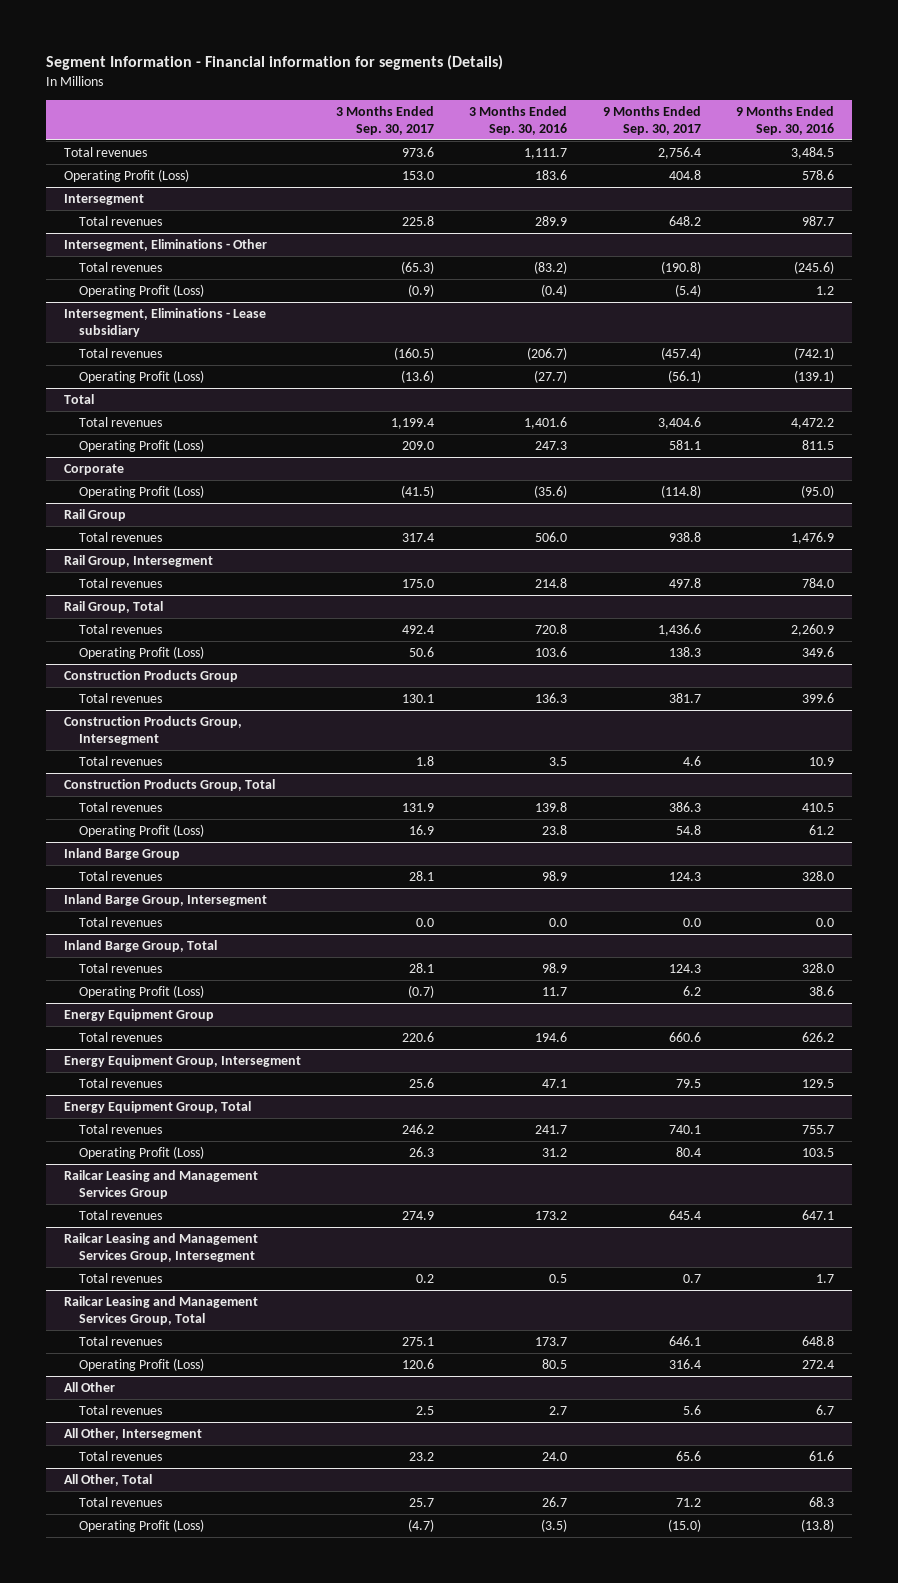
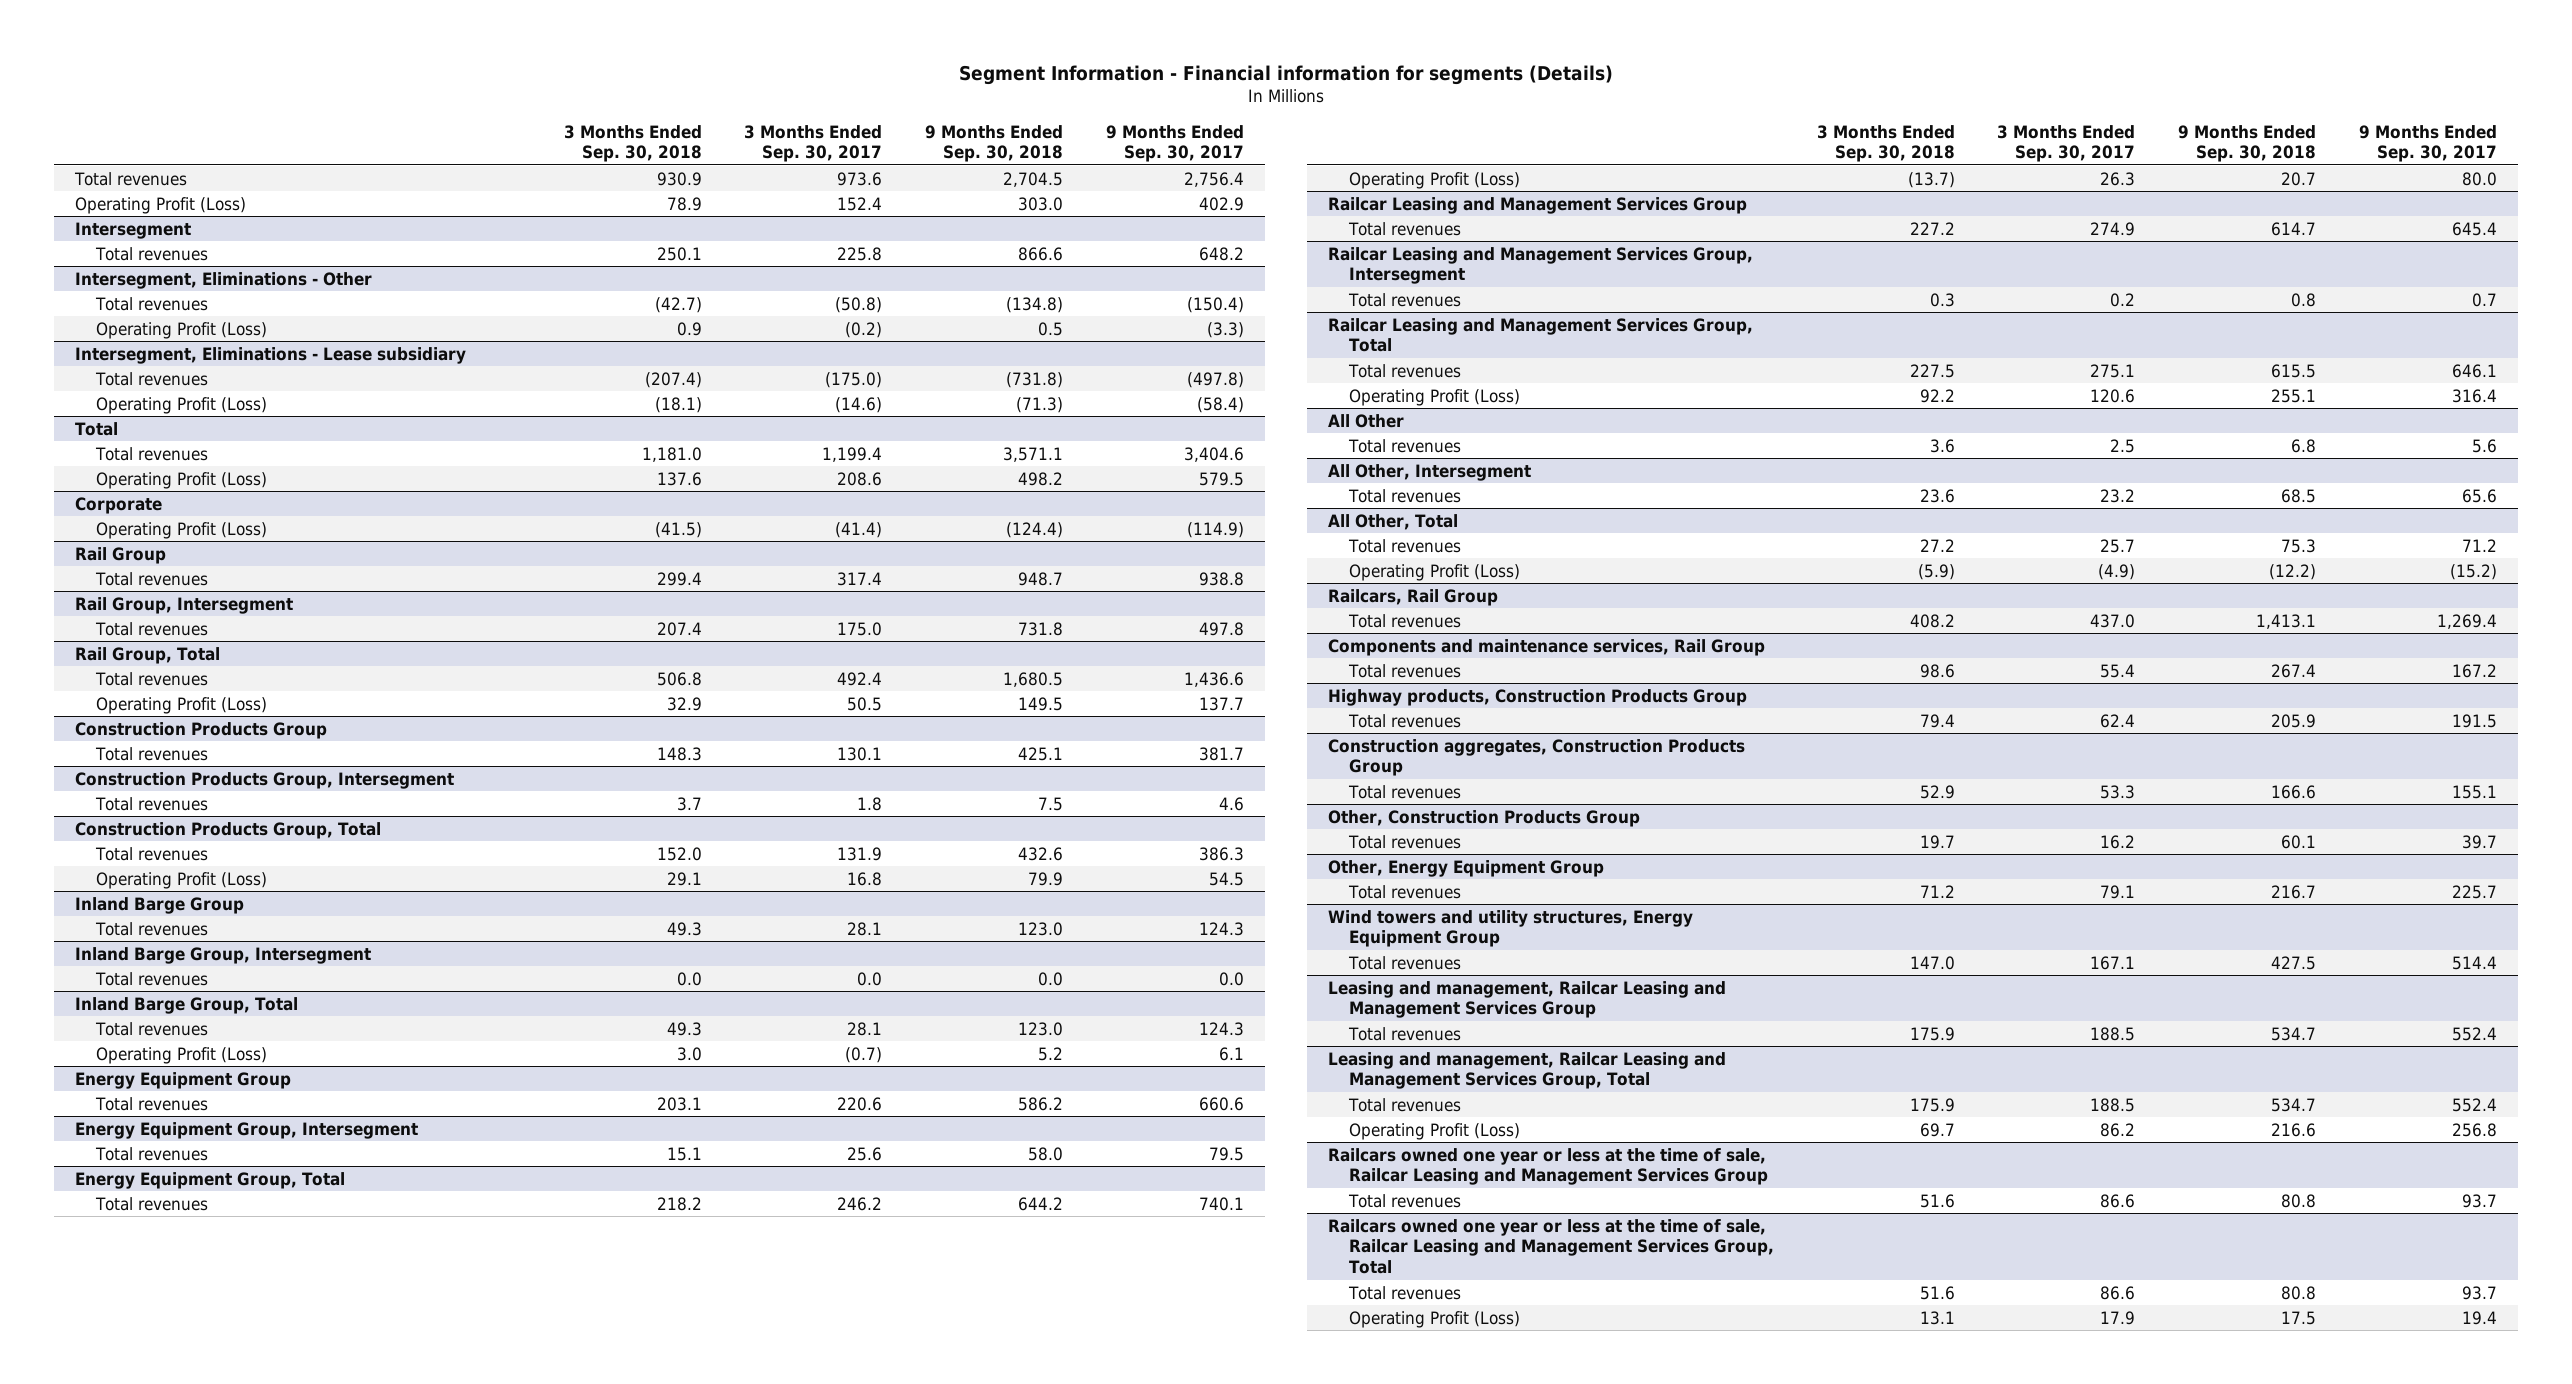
- | 3 Months Ended Sep. 30, 2017 | 3 Months Ended Sep. 30, 2016 | 9 Months Ended Sep. 30, 2017 | 9 Months Ended Sep. 30, 2016
+ | 3 Months Ended Sep. 30, 2018 | 3 Months Ended Sep. 30, 2017 | 9 Months Ended Sep. 30, 2018 | 9 Months Ended Sep. 30, 2017
- Operating Profit (Loss) | 153.0 | 183.6 | 404.8 | 578.6
+ Operating Profit (Loss) | 78.9 | 152.4 | 303.0 | 402.9
@ Intersegment, Eliminations - Other
- Total revenues | (65.3) | (83.2) | (190.8) | (245.6)
- Operating Profit (Loss) | (0.9) | (0.4) | (5.4) | 1.2
+ Total revenues | (42.7) | (50.8) | (134.8) | (150.4)
+ Operating Profit (Loss) | 0.9 | (0.2) | 0.5 | (3.3)
@ Intersegment, Eliminations - Lease subsidiary
- Total revenues | (160.5) | (206.7) | (457.4) | (742.1)
- Operating Profit (Loss) | (13.6) | (27.7) | (56.1) | (139.1)
+ Total revenues | (207.4) | (175.0) | (731.8) | (497.8)
+ Operating Profit (Loss) | (18.1) | (14.6) | (71.3) | (58.4)
@ Total
- Operating Profit (Loss) | 209.0 | 247.3 | 581.1 | 811.5
+ Operating Profit (Loss) | 137.6 | 208.6 | 498.2 | 579.5
@ Corporate
- Operating Profit (Loss) | (41.5) | (35.6) | (114.8) | (95.0)
+ Operating Profit (Loss) | (41.5) | (41.4) | (124.4) | (114.9)
@ Rail Group, Total
- Operating Profit (Loss) | 50.6 | 103.6 | 138.3 | 349.6
+ Operating Profit (Loss) | 32.9 | 50.5 | 149.5 | 137.7
@ Construction Products Group, Total
- Operating Profit (Loss) | 16.9 | 23.8 | 54.8 | 61.2
+ Operating Profit (Loss) | 29.1 | 16.8 | 79.9 | 54.5
@ Inland Barge Group, Total
- Operating Profit (Loss) | (0.7) | 11.7 | 6.2 | 38.6
+ Operating Profit (Loss) | 3.0 | (0.7) | 5.2 | 6.1
@ Energy Equipment Group, Total
- Operating Profit (Loss) | 26.3 | 31.2 | 80.4 | 103.5
+ Operating Profit (Loss) | (13.7) | 26.3 | 20.7 | 80.0
@ All Other, Total
- Operating Profit (Loss) | (4.7) | (3.5) | (15.0) | (13.8)
+ Operating Profit (Loss) | (5.9) | (4.9) | (12.2) | (15.2)
+ Railcars, Rail Group
+ Total revenues | 408.2 | 437.0 | 1,413.1 | 1,269.4
+ Components and maintenance services, Rail Group
+ Total revenues | 98.6 | 55.4 | 267.4 | 167.2
+ Highway products, Construction Products Group
+ Total revenues | 79.4 | 62.4 | 205.9 | 191.5
+ Construction aggregates, Construction Products Group
+ Total revenues | 52.9 | 53.3 | 166.6 | 155.1
+ Other, Construction Products Group
+ Total revenues | 19.7 | 16.2 | 60.1 | 39.7
+ Other, Energy Equipment Group
+ Total revenues | 71.2 | 79.1 | 216.7 | 225.7
+ Wind towers and utility structures, Energy Equipment Group
+ Total revenues | 147.0 | 167.1 | 427.5 | 514.4
+ Leasing and management, Railcar Leasing and Management Services Group
+ Total revenues | 175.9 | 188.5 | 534.7 | 552.4
+ Leasing and management, Railcar Leasing and Management Services Group, Total
+ Total revenues | 175.9 | 188.5 | 534.7 | 552.4
+ Operating Profit (Loss) | 69.7 | 86.2 | 216.6 | 256.8
+ Railcars owned one year or less at the time of sale, Railcar Leasing and Management Services Group
+ Total revenues | 51.6 | 86.6 | 80.8 | 93.7
+ Railcars owned one year or less at the time of sale, Railcar Leasing and Management Services Group, Total
+ Total revenues | 51.6 | 86.6 | 80.8 | 93.7
+ Operating Profit (Loss) | 13.1 | 17.9 | 17.5 | 19.4

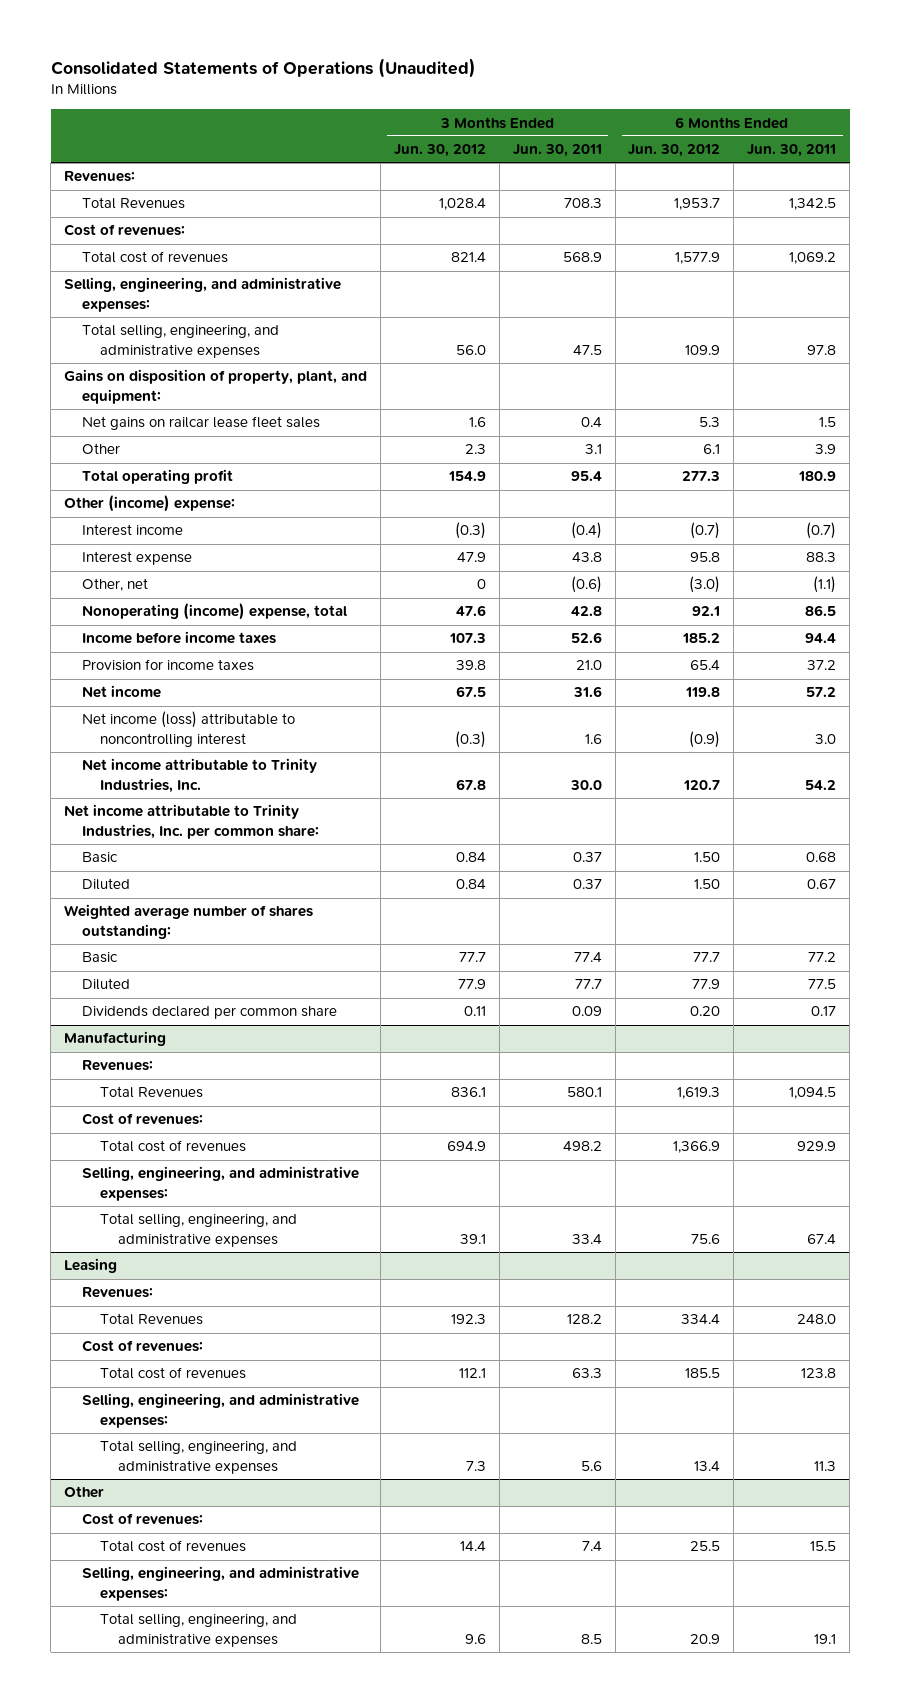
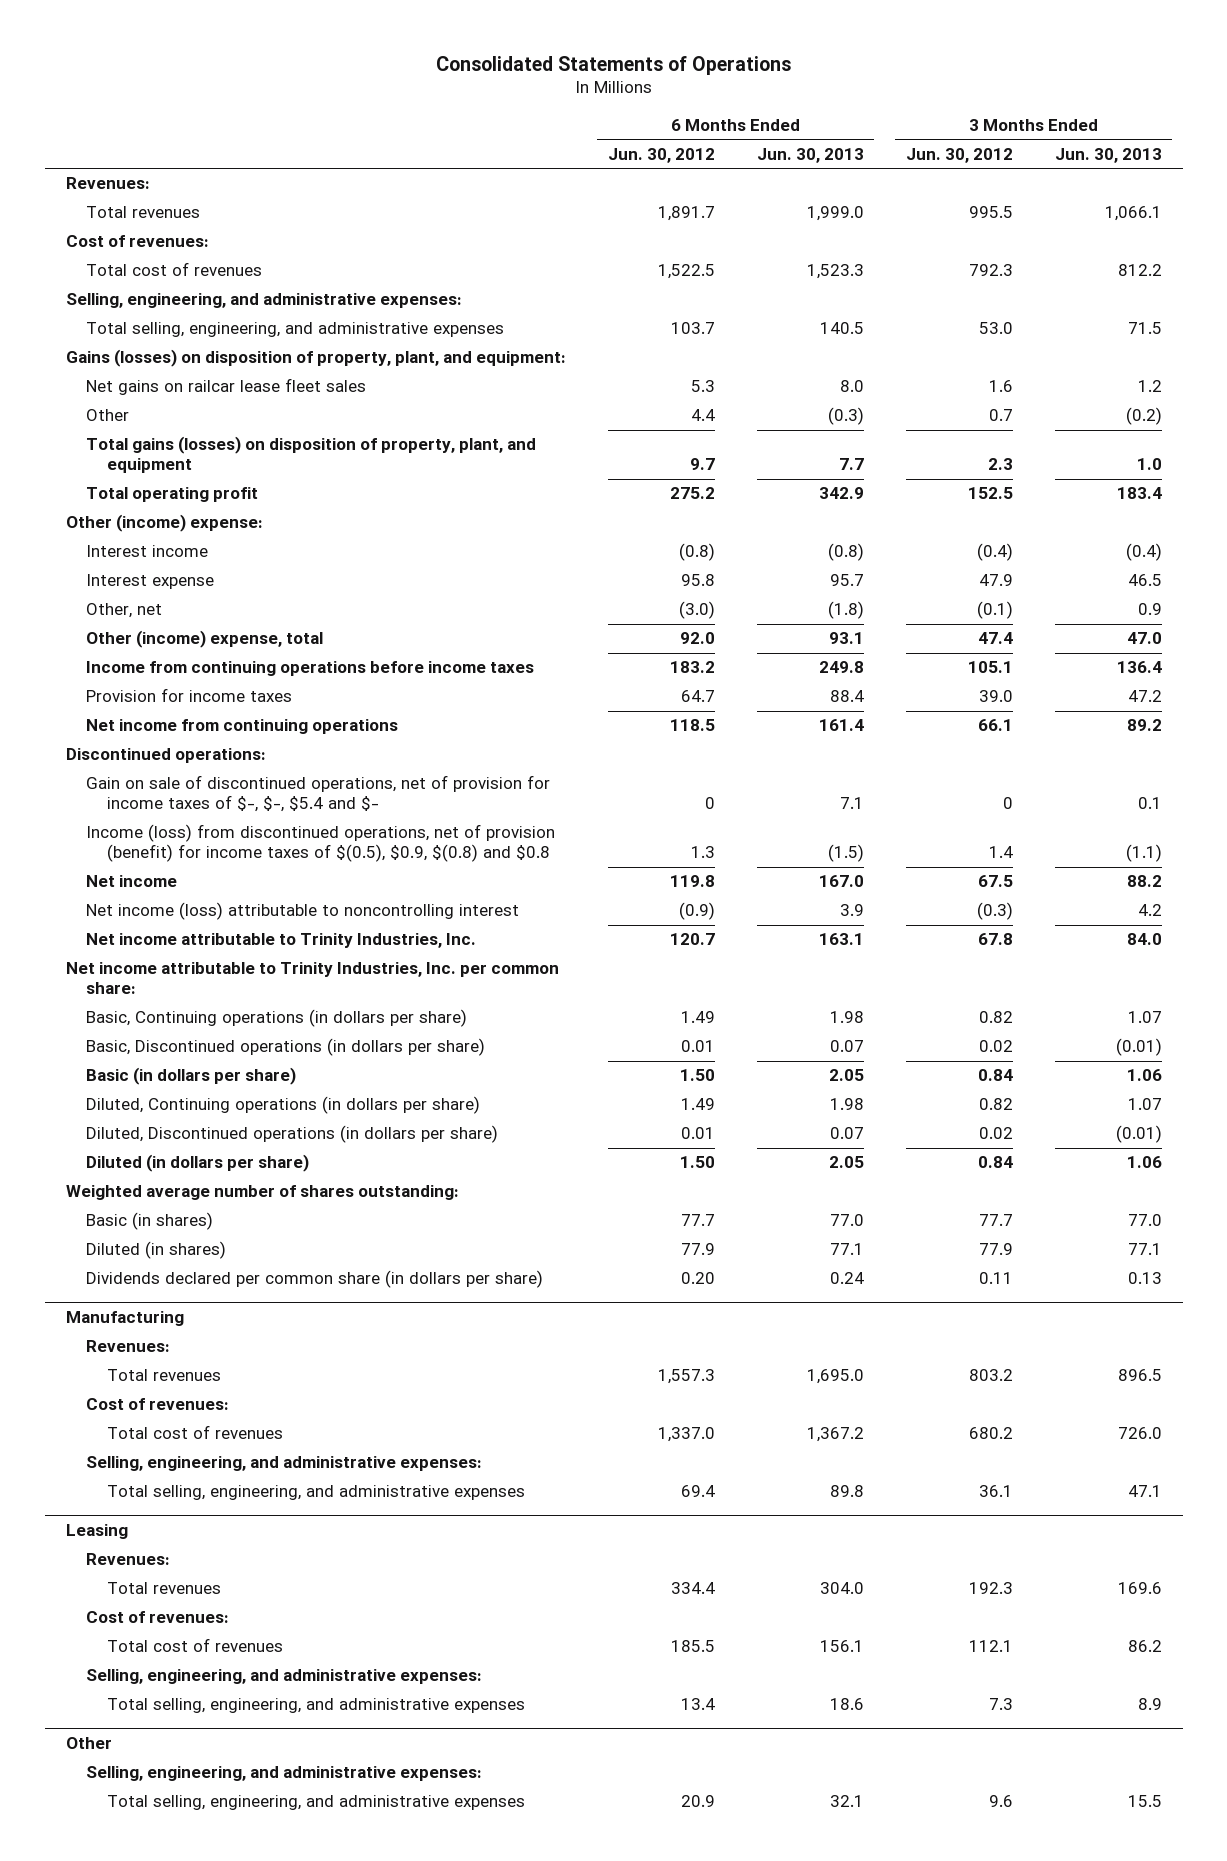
- Consolidated Statements of Operations (Unaudited)
+ Consolidated Statements of Operations
- | 3 Months Ended Jun. 30, 2012 | 3 Months Ended Jun. 30, 2011 | 6 Months Ended Jun. 30, 2012 | 6 Months Ended Jun. 30, 2011
+ | 6 Months Ended Jun. 30, 2012 | 6 Months Ended Jun. 30, 2013 | 3 Months Ended Jun. 30, 2012 | 3 Months Ended Jun. 30, 2013
- Total Revenues | 1,028.4 | 708.3 | 1,953.7 | 1,342.5
+ Total revenues | 1,891.7 | 1,999.0 | 995.5 | 1,066.1
- Total cost of revenues | 821.4 | 568.9 | 1,577.9 | 1,069.2
+ Total cost of revenues | 1,522.5 | 1,523.3 | 792.3 | 812.2
- Total selling, engineering, and administrative expenses | 56.0 | 47.5 | 109.9 | 97.8
- Gains on disposition of property, plant, and equipment:
+ Total selling, engineering, and administrative expenses | 103.7 | 140.5 | 53.0 | 71.5
+ Gains (losses) on disposition of property, plant, and equipment:
- Other | 2.3 | 3.1 | 6.1 | 3.9
- Total operating profit | 154.9 | 95.4 | 277.3 | 180.9
+ Other | 4.4 | (0.3) | 0.7 | (0.2)
+ Total gains (losses) on disposition of property, plant, and equipment | 9.7 | 7.7 | 2.3 | 1.0
+ Total operating profit | 275.2 | 342.9 | 152.5 | 183.4
- Interest income | (0.3) | (0.4) | (0.7) | (0.7)
+ Interest income | (0.8) | (0.8) | (0.4) | (0.4)
- Other, net | 0 | (0.6) | (3.0) | (1.1)
- Nonoperating (income) expense, total | 47.6 | 42.8 | 92.1 | 86.5
- Income before income taxes | 107.3 | 52.6 | 185.2 | 94.4
- Provision for income taxes | 39.8 | 21.0 | 65.4 | 37.2
+ Other, net | (3.0) | (1.8) | (0.1) | 0.9
+ Other (income) expense, total | 92.0 | 93.1 | 47.4 | 47.0
+ Income from continuing operations before income taxes | 183.2 | 249.8 | 105.1 | 136.4
+ Provision for income taxes | 64.7 | 88.4 | 39.0 | 47.2
+ Net income from continuing operations | 118.5 | 161.4 | 66.1 | 89.2
+ Discontinued operations:
+ Gain on sale of discontinued operations, net of provision for income taxes of $-, $-, $5.4 and $- | 0 | 7.1 | 0 | 0.1
+ Income (loss) from discontinued operations, net of provision (benefit) for income taxes of $(0.5), $0.9, $(0.8) and $0.8 | 1.3 | (1.5) | 1.4 | (1.1)
- Basic | 0.84 | 0.37 | 1.50 | 0.68
- Diluted | 0.84 | 0.37 | 1.50 | 0.67
+ Basic, Continuing operations (in dollars per share) | 1.49 | 1.98 | 0.82 | 1.07
+ Basic, Discontinued operations (in dollars per share) | 0.01 | 0.07 | 0.02 | (0.01)
+ Basic (in dollars per share) | 1.50 | 2.05 | 0.84 | 1.06
+ Diluted, Continuing operations (in dollars per share) | 1.49 | 1.98 | 0.82 | 1.07
+ Diluted, Discontinued operations (in dollars per share) | 0.01 | 0.07 | 0.02 | (0.01)
+ Diluted (in dollars per share) | 1.50 | 2.05 | 0.84 | 1.06
- Basic | 77.7 | 77.4 | 77.7 | 77.2
- Diluted | 77.9 | 77.7 | 77.9 | 77.5
- Dividends declared per common share | 0.11 | 0.09 | 0.20 | 0.17
+ Basic (in shares) | 77.7 | 77.0 | 77.7 | 77.0
+ Diluted (in shares) | 77.9 | 77.1 | 77.9 | 77.1
+ Dividends declared per common share (in dollars per share) | 0.20 | 0.24 | 0.11 | 0.13
@ Manufacturing
- Total Revenues | 836.1 | 580.1 | 1,619.3 | 1,094.5
+ Total revenues | 1,557.3 | 1,695.0 | 803.2 | 896.5
- Total cost of revenues | 694.9 | 498.2 | 1,366.9 | 929.9
+ Total cost of revenues | 1,337.0 | 1,367.2 | 680.2 | 726.0
- Total selling, engineering, and administrative expenses | 39.1 | 33.4 | 75.6 | 67.4
+ Total selling, engineering, and administrative expenses | 69.4 | 89.8 | 36.1 | 47.1
@ Leasing
- Total Revenues | 192.3 | 128.2 | 334.4 | 248.0
+ Total revenues | 334.4 | 304.0 | 192.3 | 169.6
@ Other
- Cost of revenues:
- Total cost of revenues | 14.4 | 7.4 | 25.5 | 15.5

